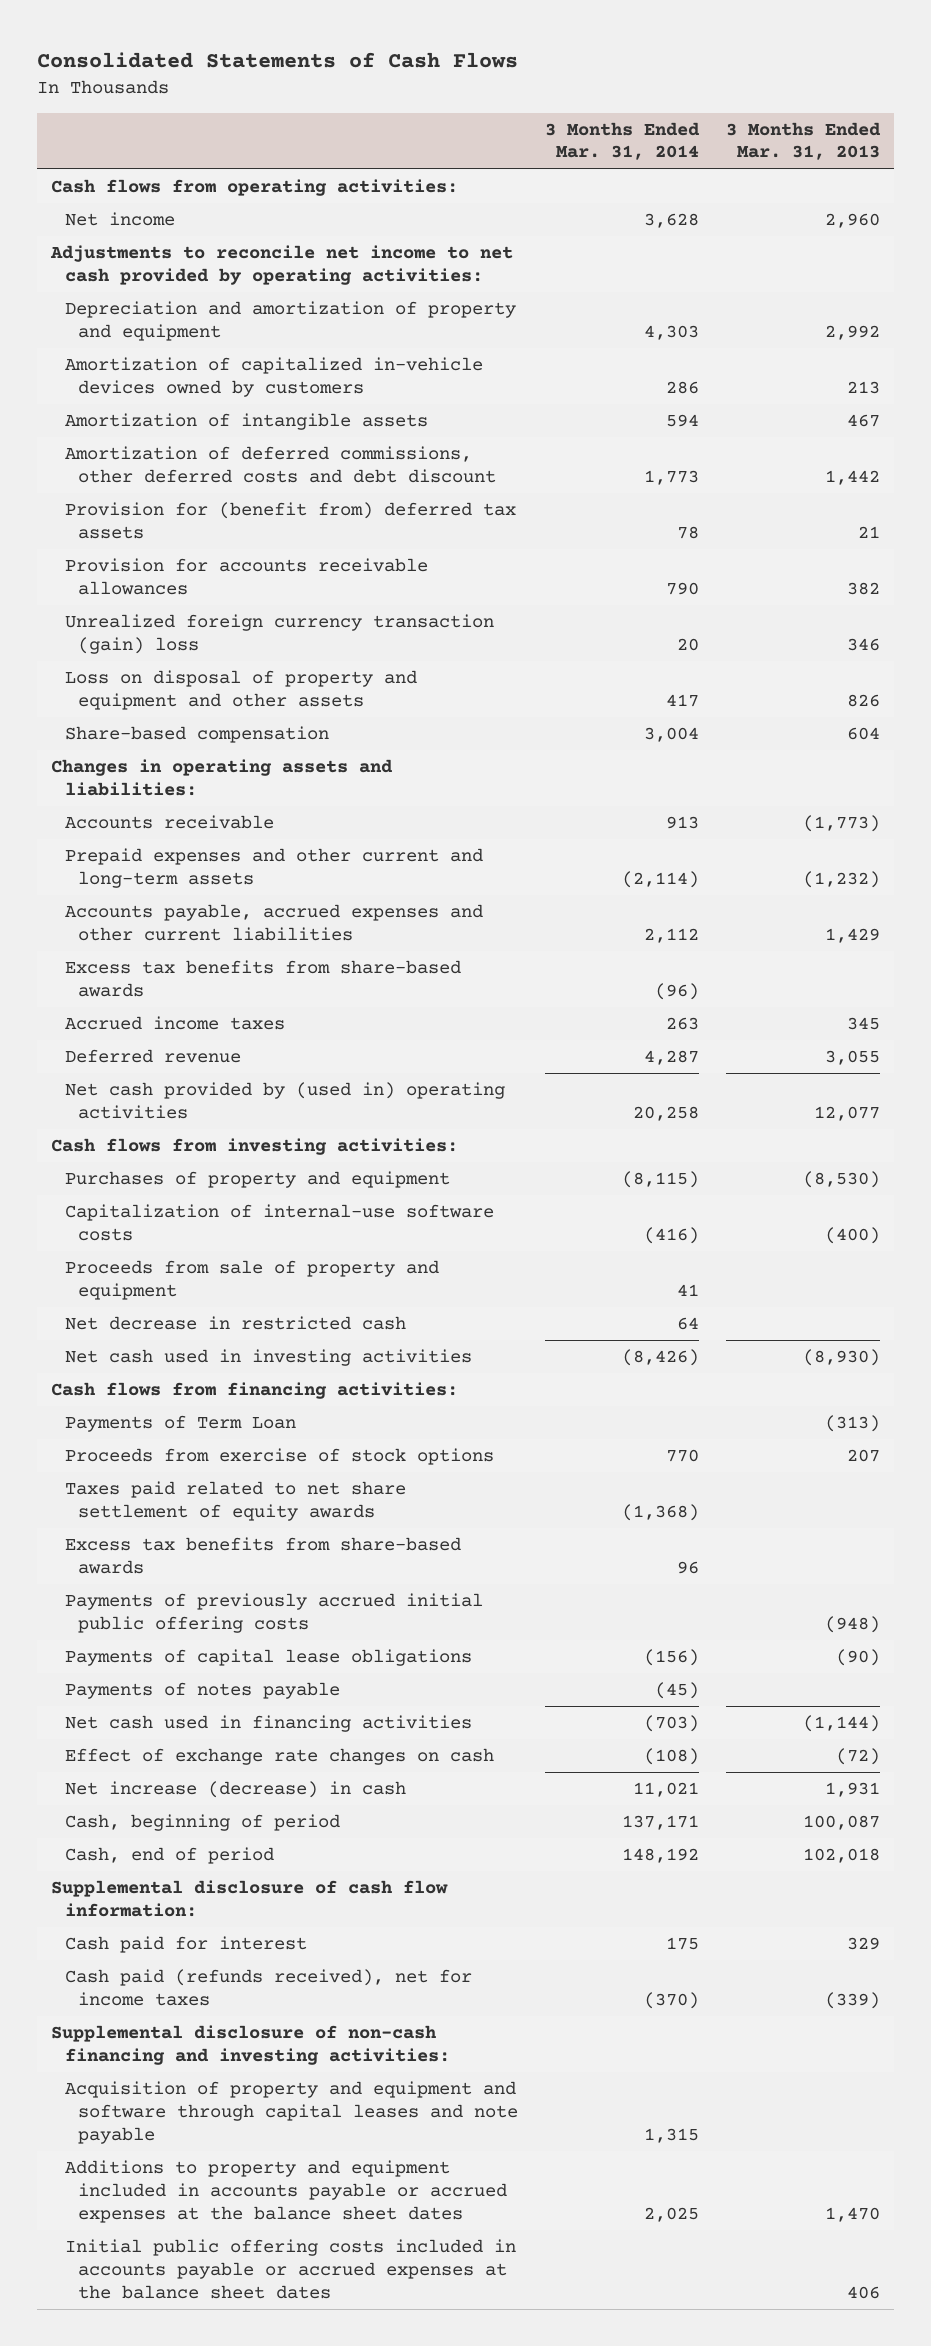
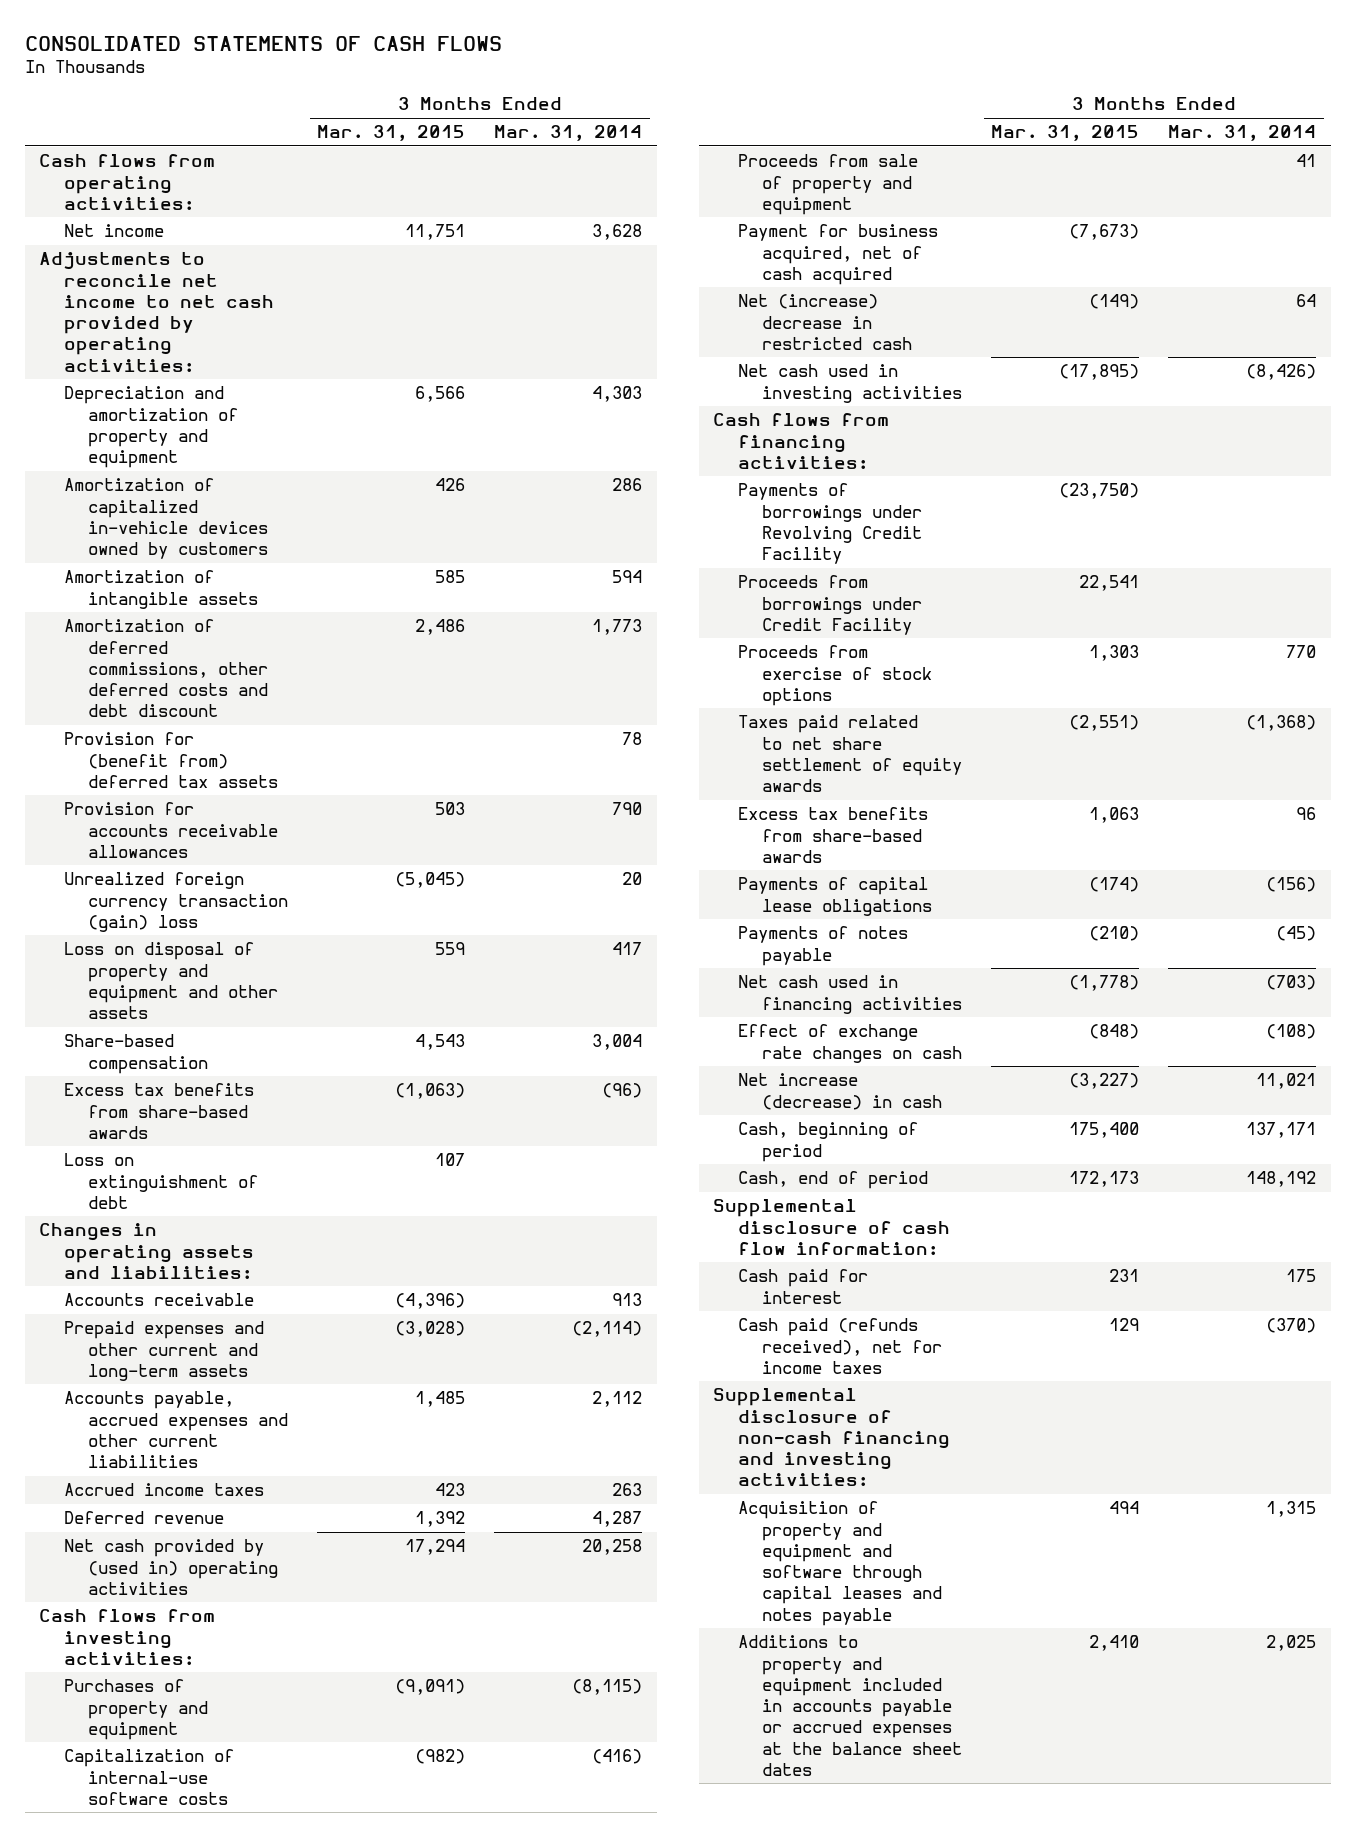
- Consolidated Statements of Cash Flows
+ CONSOLIDATED STATEMENTS OF CASH FLOWS
- | 3 Months Ended Mar. 31, 2014 | 3 Months Ended Mar. 31, 2013
+ | 3 Months Ended Mar. 31, 2015 | 3 Months Ended Mar. 31, 2014
moved up: Excess tax benefits from share-based awards | (1,063) | (96)
+ Loss on extinguishment of debt | 107 |
- Net decrease in restricted cash | 64 |
+ Payment for business acquired, net of cash acquired | (7,673) |
+ Net (increase) decrease in restricted cash | (149) | 64
- Payments of Term Loan | | (313)
+ Payments of borrowings under Revolving Credit Facility | (23,750) |
+ Proceeds from borrowings under Credit Facility | 22,541 |
- Payments of previously accrued initial public offering costs | | (948)
- Acquisition of property and equipment and software through capital leases and note payable | 1,315 |
+ Acquisition of property and equipment and software through capital leases and notes payable | 494 | 1,315
- Initial public offering costs included in accounts payable or accrued expenses at the balance sheet dates | | 406

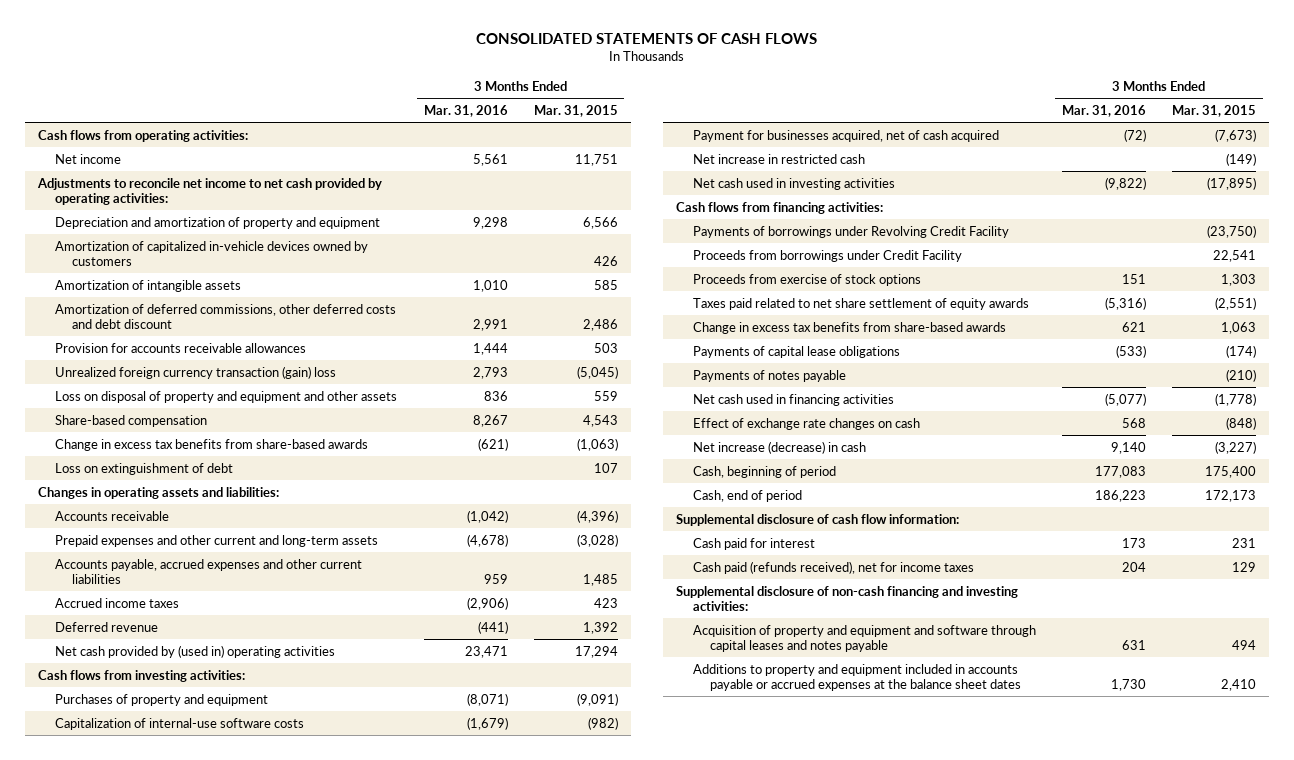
- | 3 Months Ended Mar. 31, 2015 | 3 Months Ended Mar. 31, 2014
+ | 3 Months Ended Mar. 31, 2016 | 3 Months Ended Mar. 31, 2015
- Provision for (benefit from) deferred tax assets | | 78
- Excess tax benefits from share-based awards | (1,063) | (96)
+ Change in excess tax benefits from share-based awards | (621) | (1,063)
- Proceeds from sale of property and equipment | | 41
- Payment for business acquired, net of cash acquired | (7,673) |
- Net (increase) decrease in restricted cash | (149) | 64
+ Payment for businesses acquired, net of cash acquired | (72) | (7,673)
+ Net increase in restricted cash | | (149)
- Excess tax benefits from share-based awards | 1,063 | 96
+ Change in excess tax benefits from share-based awards | 621 | 1,063

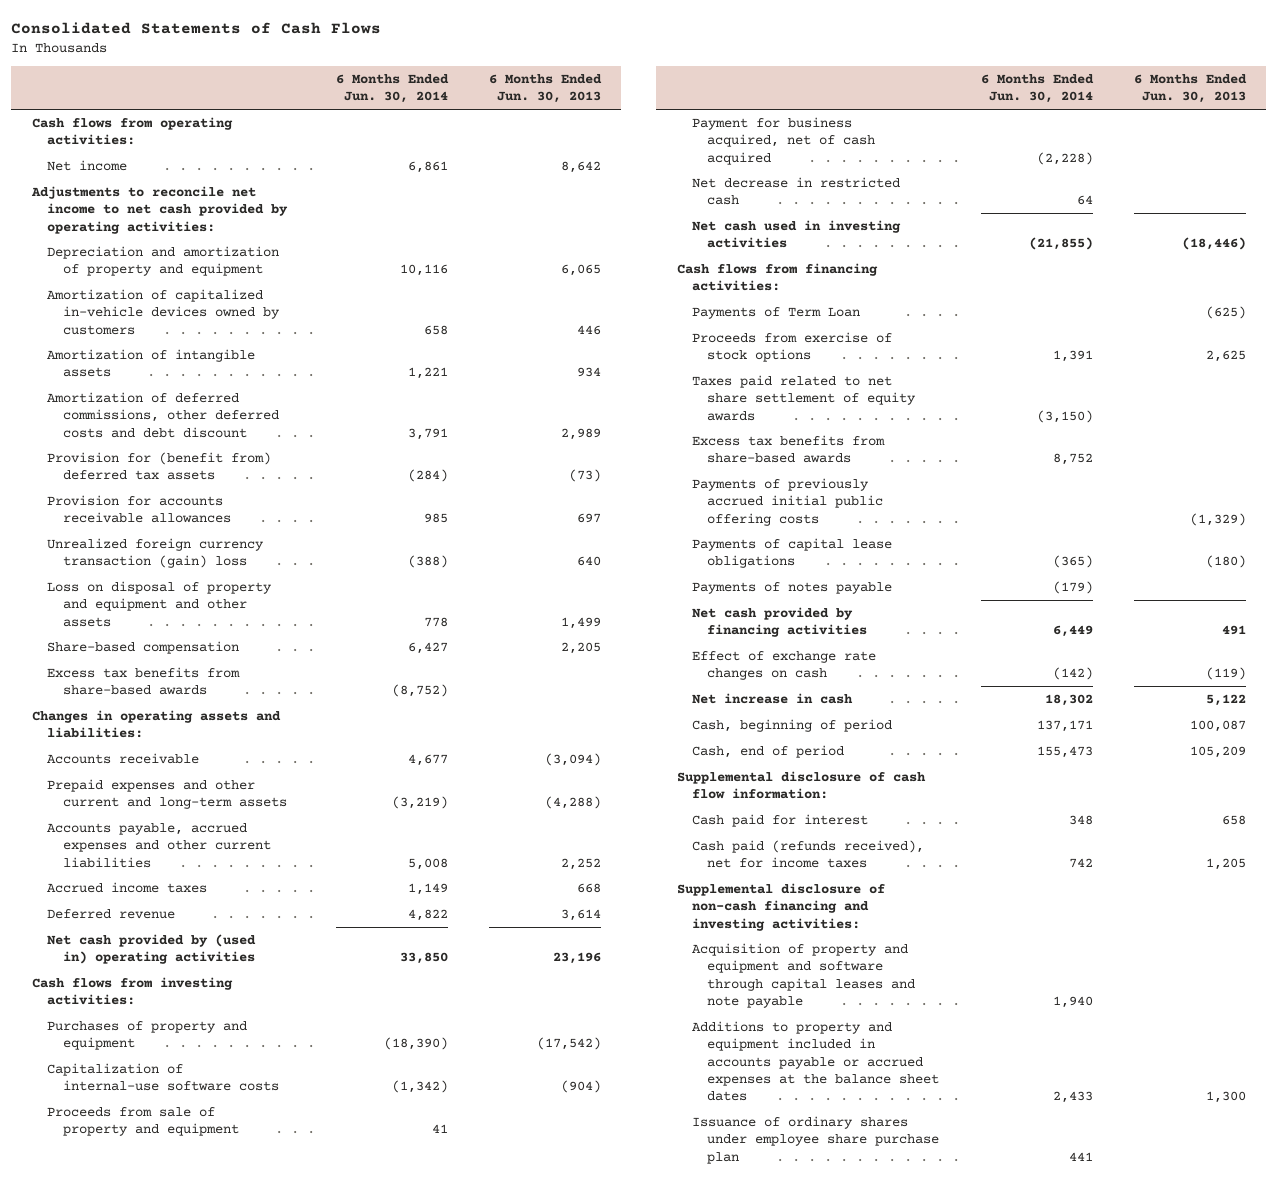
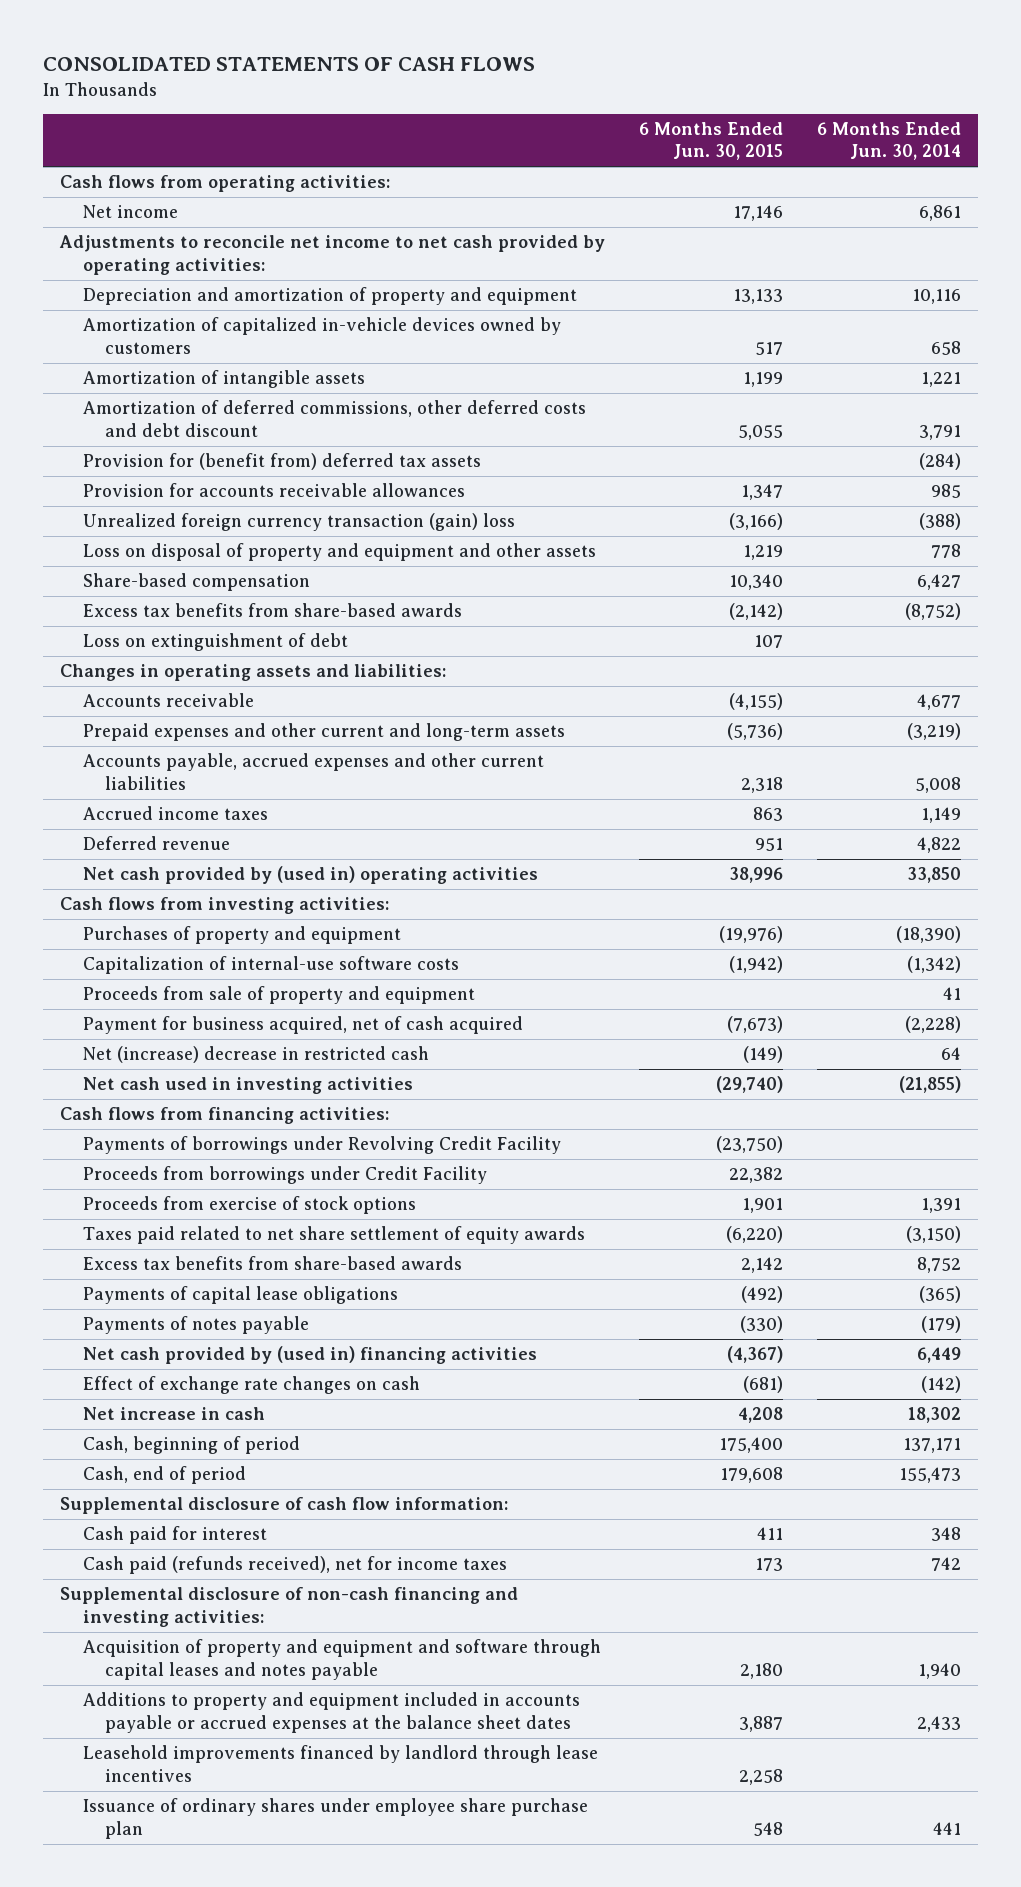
- Consolidated Statements of Cash Flows
+ CONSOLIDATED STATEMENTS OF CASH FLOWS
- | 6 Months Ended Jun. 30, 2014 | 6 Months Ended Jun. 30, 2013
+ | 6 Months Ended Jun. 30, 2015 | 6 Months Ended Jun. 30, 2014
+ Loss on extinguishment of debt | 107 |
- Net decrease in restricted cash | 64 |
+ Net (increase) decrease in restricted cash | (149) | 64
- Payments of Term Loan | | (625)
+ Payments of borrowings under Revolving Credit Facility | (23,750) |
+ Proceeds from borrowings under Credit Facility | 22,382 |
- Payments of previously accrued initial public offering costs | | (1,329)
- Net cash provided by financing activities | 6,449 | 491
+ Net cash provided by (used in) financing activities | (4,367) | 6,449
- Acquisition of property and equipment and software through capital leases and note payable | 1,940 |
+ Acquisition of property and equipment and software through capital leases and notes payable | 2,180 | 1,940
+ Leasehold improvements financed by landlord through lease incentives | 2,258 |

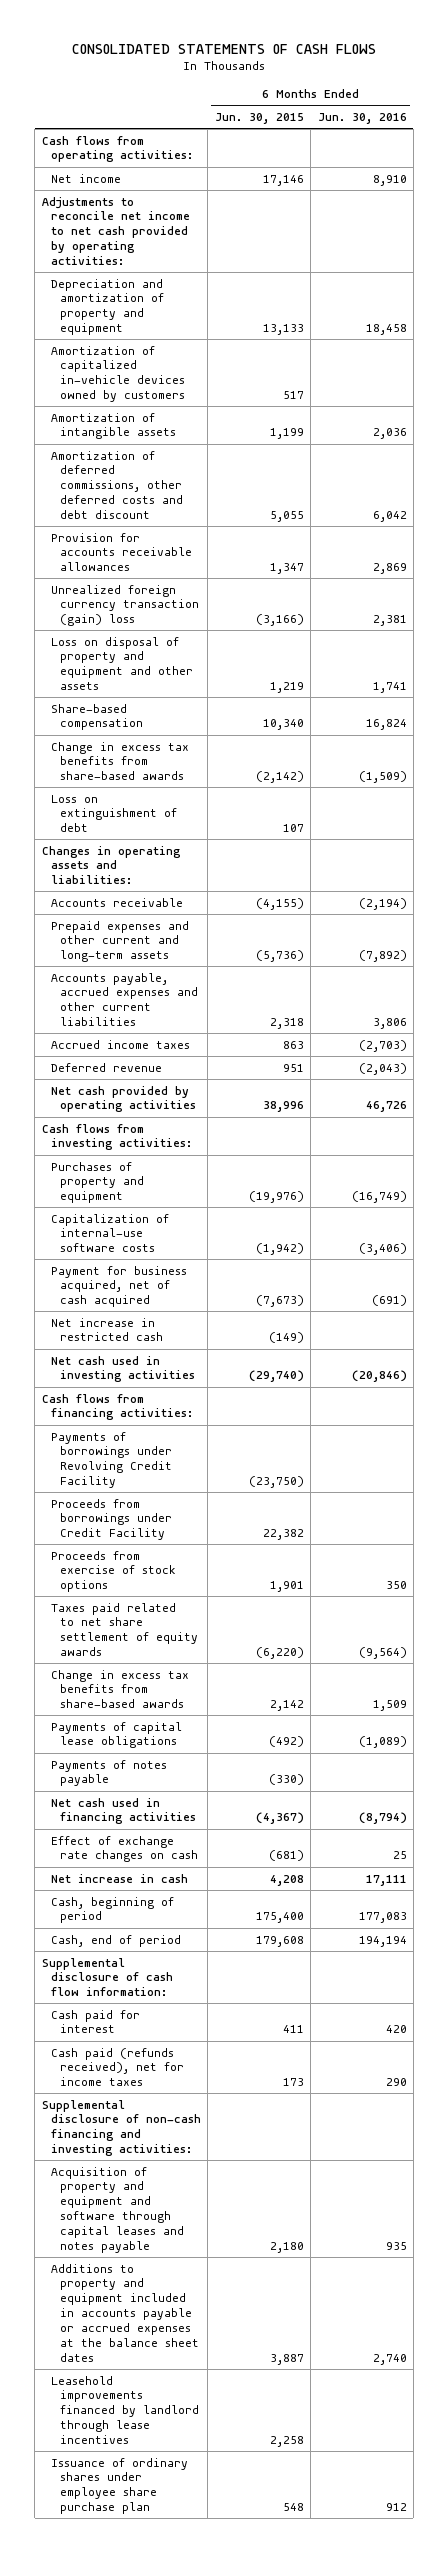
- | 6 Months Ended Jun. 30, 2015 | 6 Months Ended Jun. 30, 2014
+ | 6 Months Ended Jun. 30, 2015 | 6 Months Ended Jun. 30, 2016
- Provision for (benefit from) deferred tax assets | | (284)
- Excess tax benefits from share-based awards | (2,142) | (8,752)
+ Change in excess tax benefits from share-based awards | (2,142) | (1,509)
- Net cash provided by (used in) operating activities | 38,996 | 33,850
+ Net cash provided by operating activities | 38,996 | 46,726
- Proceeds from sale of property and equipment | | 41
- Net (increase) decrease in restricted cash | (149) | 64
+ Net increase in restricted cash | (149) |
- Excess tax benefits from share-based awards | 2,142 | 8,752
+ Change in excess tax benefits from share-based awards | 2,142 | 1,509
- Net cash provided by (used in) financing activities | (4,367) | 6,449
+ Net cash used in financing activities | (4,367) | (8,794)

